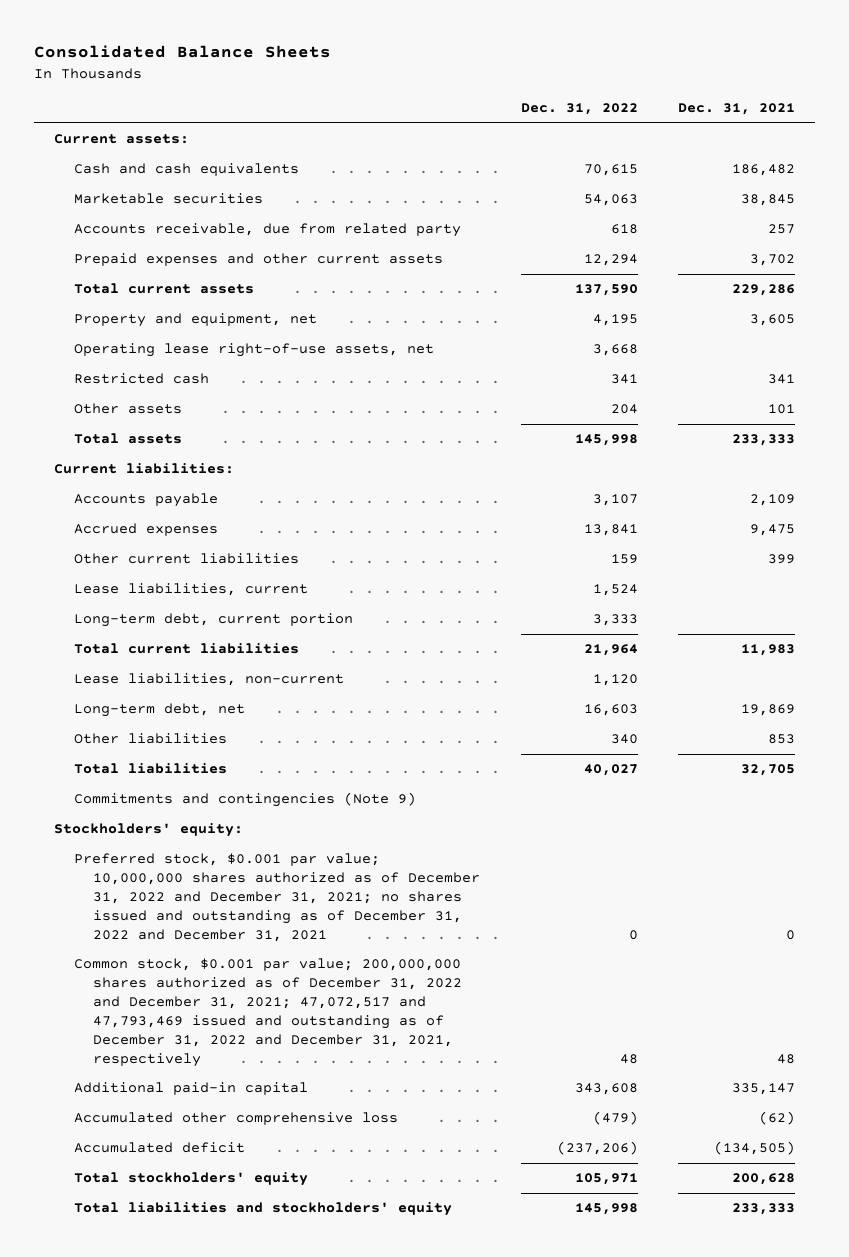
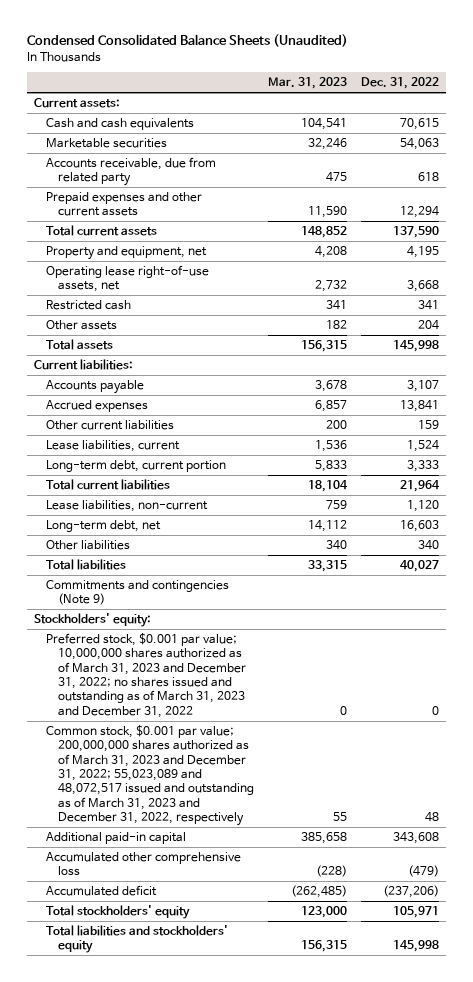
- Consolidated Balance Sheets
+ Condensed Consolidated Balance Sheets (Unaudited)
- | Dec. 31, 2022 | Dec. 31, 2021
+ | Mar. 31, 2023 | Dec. 31, 2022
- Preferred stock, $0.001 par value; 10,000,000 shares authorized as of December 31, 2022 and December 31, 2021; no shares issued and outstanding as of December 31, 2022 and December 31, 2021 | 0 | 0
- Common stock, $0.001 par value; 200,000,000 shares authorized as of December 31, 2022 and December 31, 2021; 47,072,517 and 47,793,469 issued and outstanding as of December 31, 2022 and December 31, 2021, respectively | 48 | 48
+ Preferred stock, $0.001 par value; 10,000,000 shares authorized as of March 31, 2023 and December 31, 2022; no shares issued and outstanding as of March 31, 2023 and December 31, 2022 | 0 | 0
+ Common stock, $0.001 par value; 200,000,000 shares authorized as of March 31, 2023 and December 31, 2022; 55,023,089 and 48,072,517 issued and outstanding as of March 31, 2023 and December 31, 2022, respectively | 55 | 48

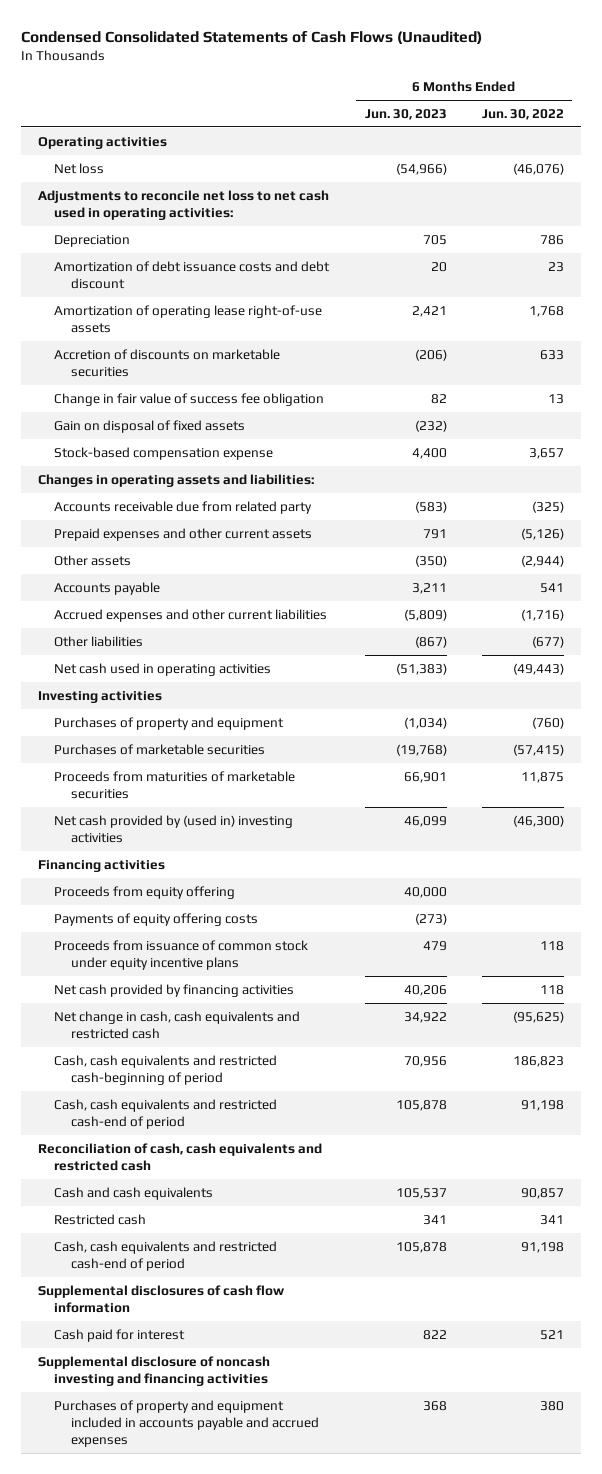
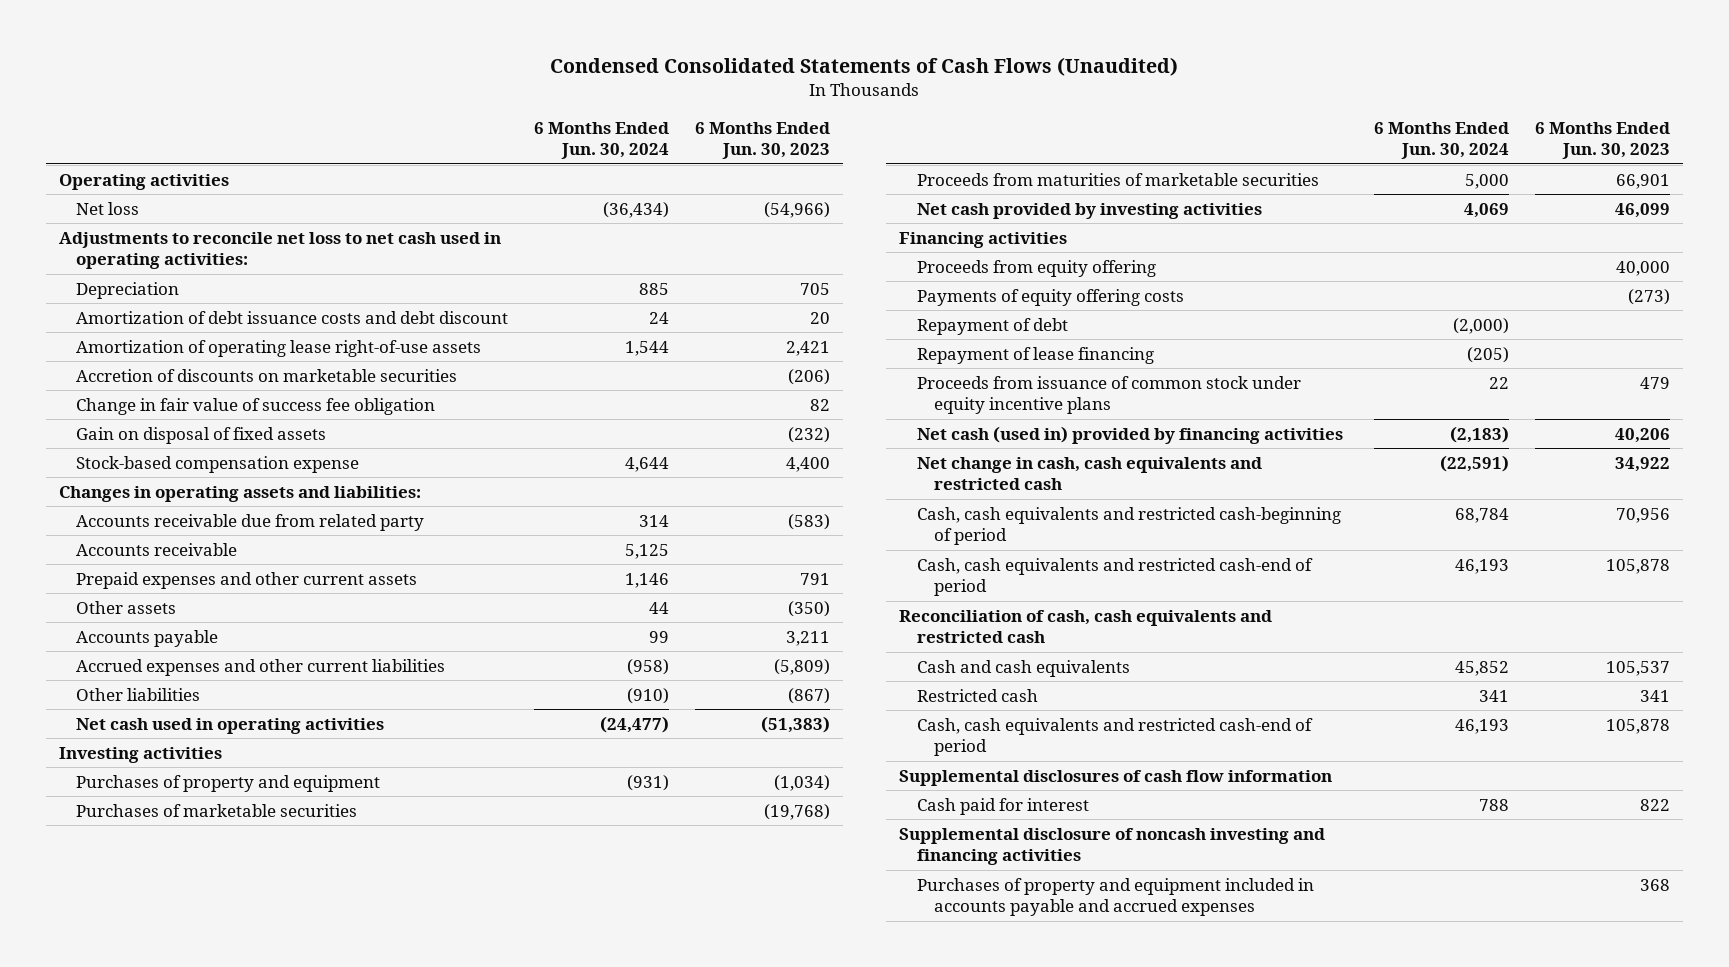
- | 6 Months Ended Jun. 30, 2023 | 6 Months Ended Jun. 30, 2022
+ | 6 Months Ended Jun. 30, 2024 | 6 Months Ended Jun. 30, 2023
+ Accounts receivable | 5,125 |
- Net cash provided by (used in) investing activities | 46,099 | (46,300)
+ Net cash provided by investing activities | 4,069 | 46,099
+ Repayment of debt | (2,000) |
+ Repayment of lease financing | (205) |
- Net cash provided by financing activities | 40,206 | 118
+ Net cash (used in) provided by financing activities | (2,183) | 40,206

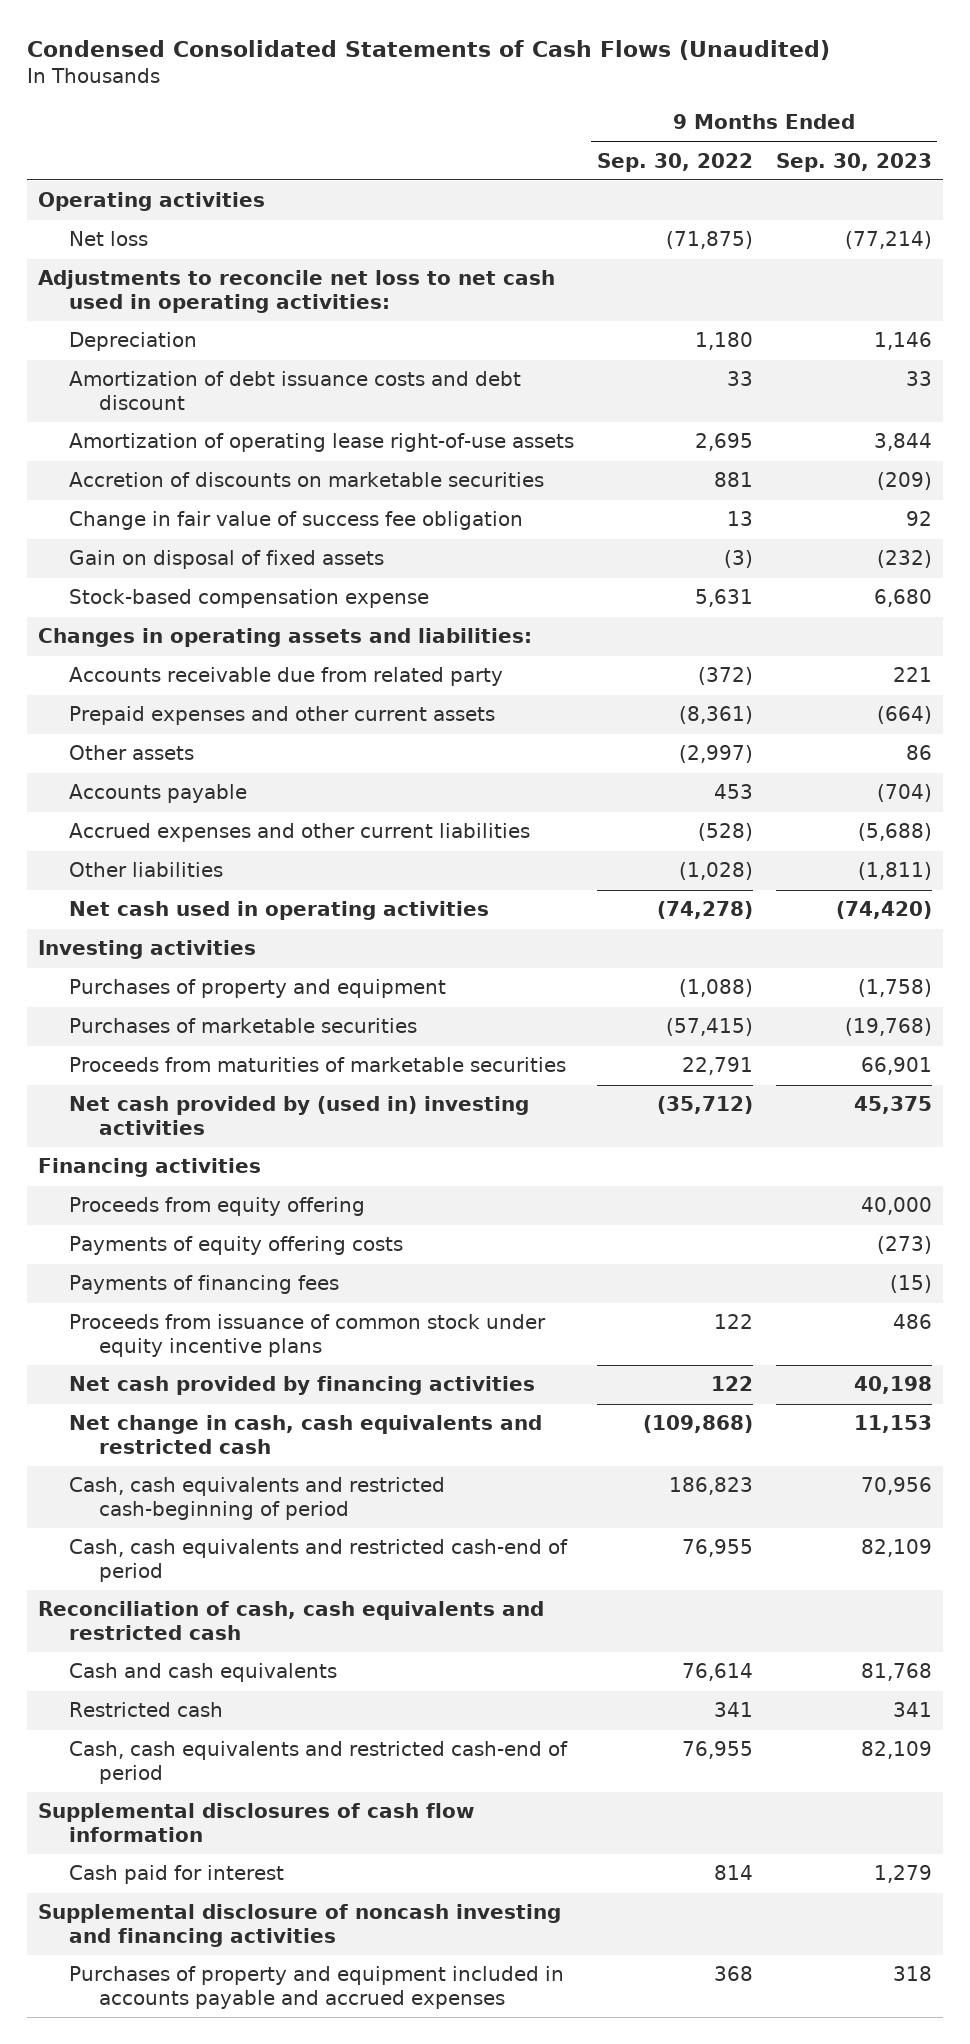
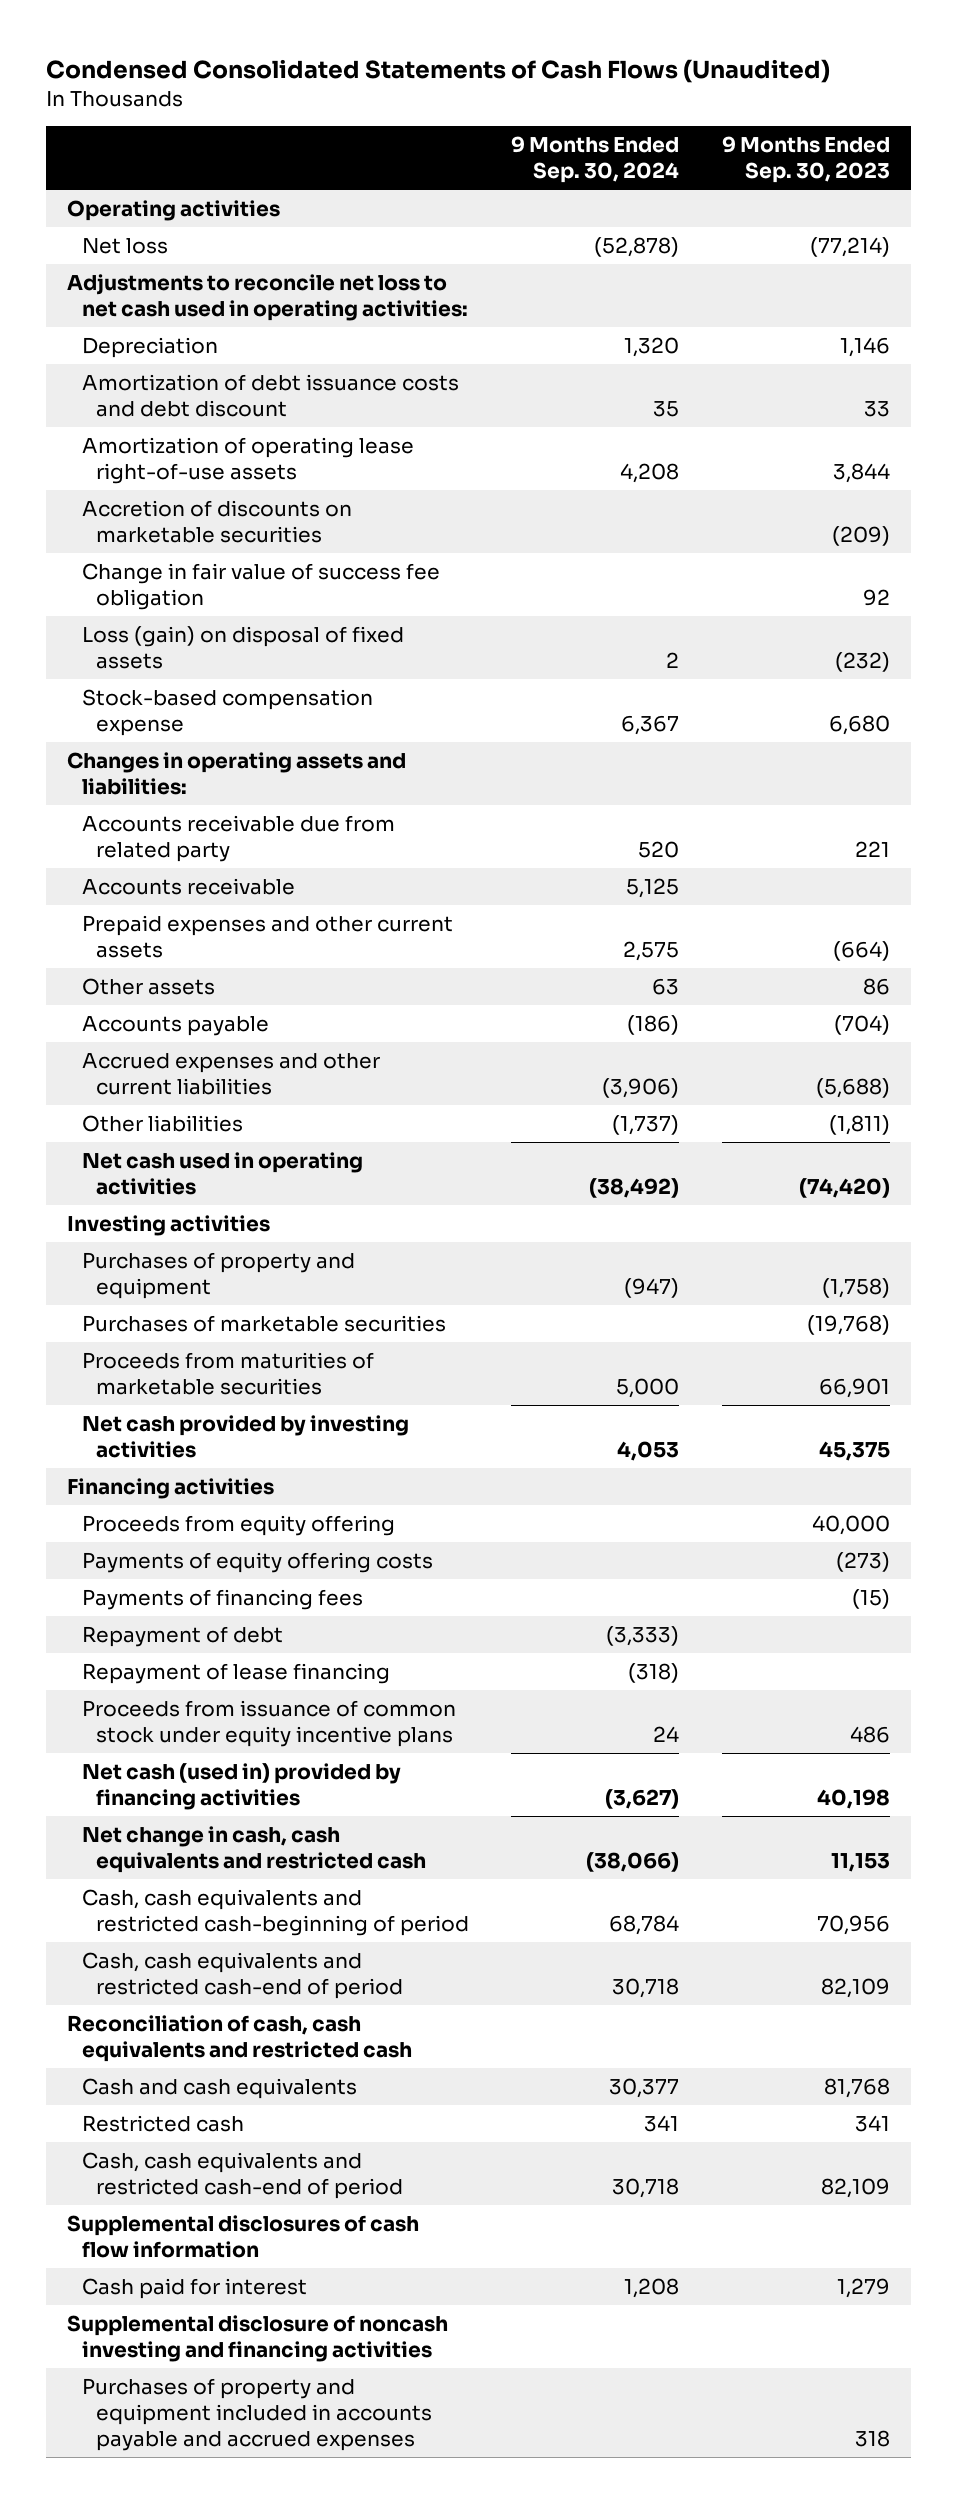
- | 9 Months Ended Sep. 30, 2022 | 9 Months Ended Sep. 30, 2023
+ | 9 Months Ended Sep. 30, 2024 | 9 Months Ended Sep. 30, 2023
- Gain on disposal of fixed assets | (3) | (232)
+ Loss (gain) on disposal of fixed assets | 2 | (232)
+ Accounts receivable | 5,125 |
- Net cash provided by (used in) investing activities | (35,712) | 45,375
+ Net cash provided by investing activities | 4,053 | 45,375
+ Repayment of debt | (3,333) |
+ Repayment of lease financing | (318) |
- Net cash provided by financing activities | 122 | 40,198
+ Net cash (used in) provided by financing activities | (3,627) | 40,198

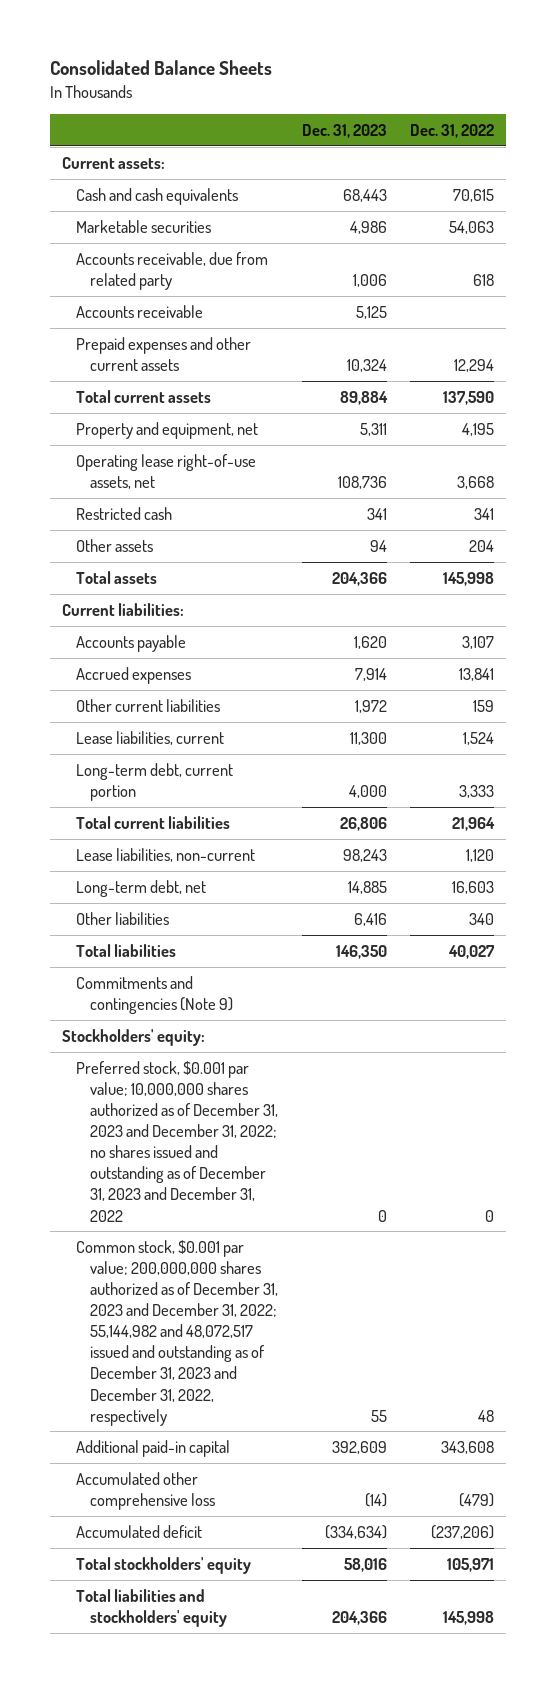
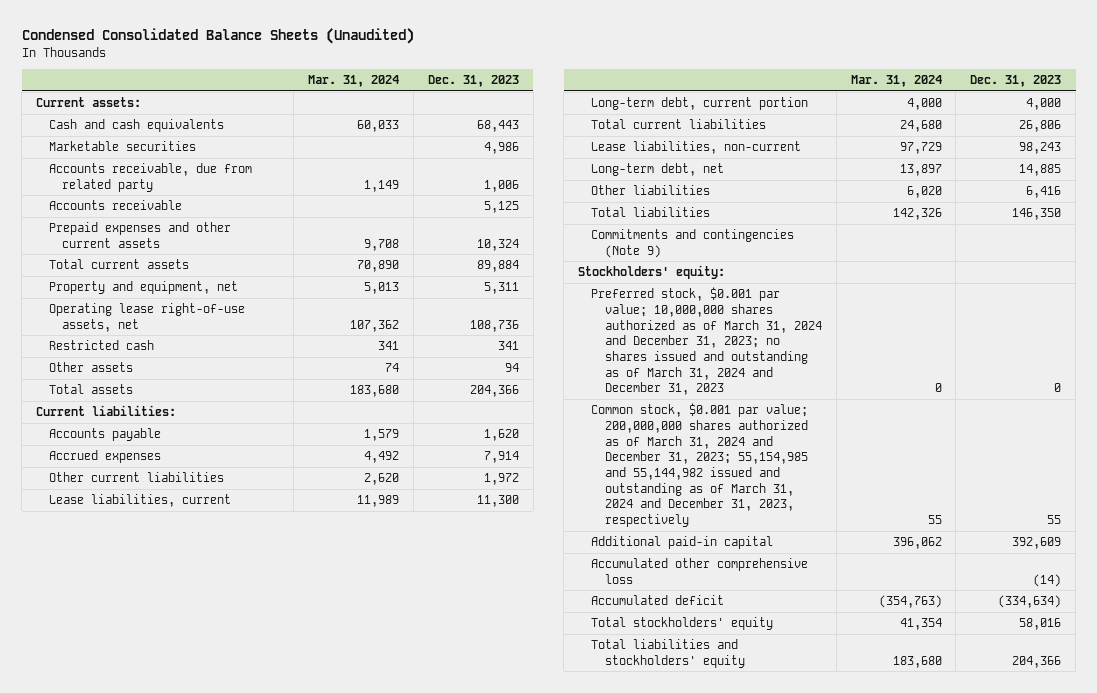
- Consolidated Balance Sheets
+ Condensed Consolidated Balance Sheets (Unaudited)
- | Dec. 31, 2023 | Dec. 31, 2022
+ | Mar. 31, 2024 | Dec. 31, 2023
- Preferred stock, $0.001 par value; 10,000,000 shares authorized as of December 31, 2023 and December 31, 2022; no shares issued and outstanding as of December 31, 2023 and December 31, 2022 | 0 | 0
- Common stock, $0.001 par value; 200,000,000 shares authorized as of December 31, 2023 and December 31, 2022; 55,144,982 and 48,072,517 issued and outstanding as of December 31, 2023 and December 31, 2022, respectively | 55 | 48
+ Preferred stock, $0.001 par value; 10,000,000 shares authorized as of March 31, 2024 and December 31, 2023; no shares issued and outstanding as of March 31, 2024 and December 31, 2023 | 0 | 0
+ Common stock, $0.001 par value; 200,000,000 shares authorized as of March 31, 2024 and December 31, 2023; 55,154,985 and 55,144,982 issued and outstanding as of March 31, 2024 and December 31, 2023, respectively | 55 | 55

